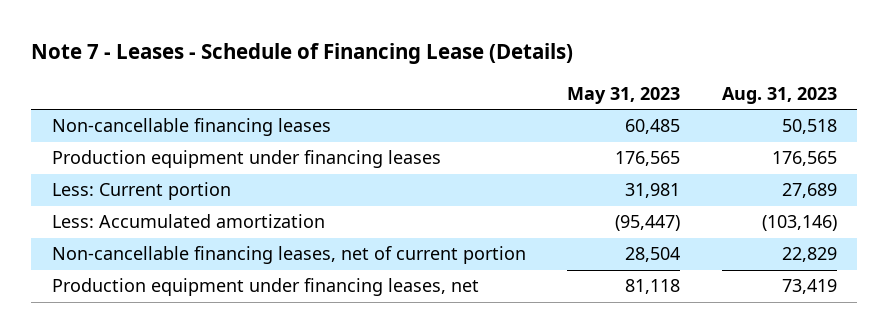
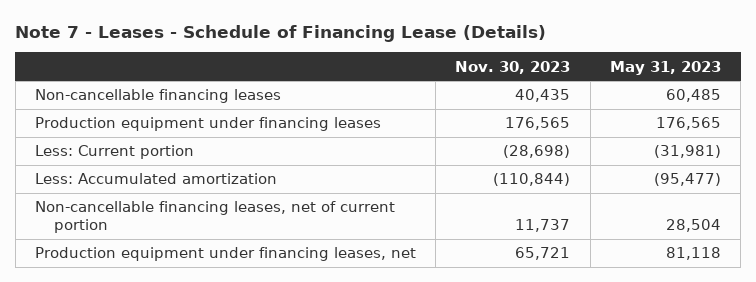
- | May 31, 2023 | Aug. 31, 2023
+ | Nov. 30, 2023 | May 31, 2023
- Less: Current portion | 31,981 | 27,689
- Less: Accumulated amortization | (95,447) | (103,146)
+ Less: Current portion | (28,698) | (31,981)
+ Less: Accumulated amortization | (110,844) | (95,477)

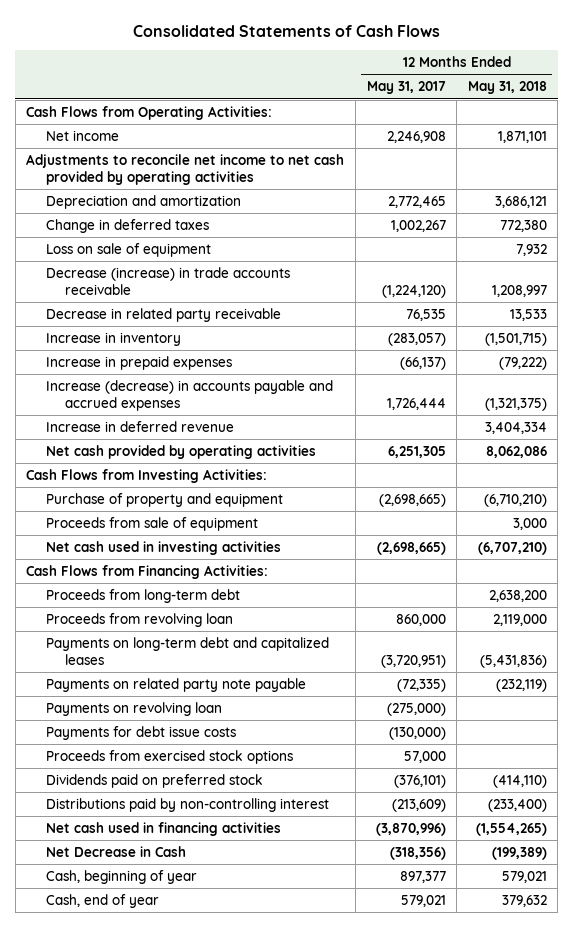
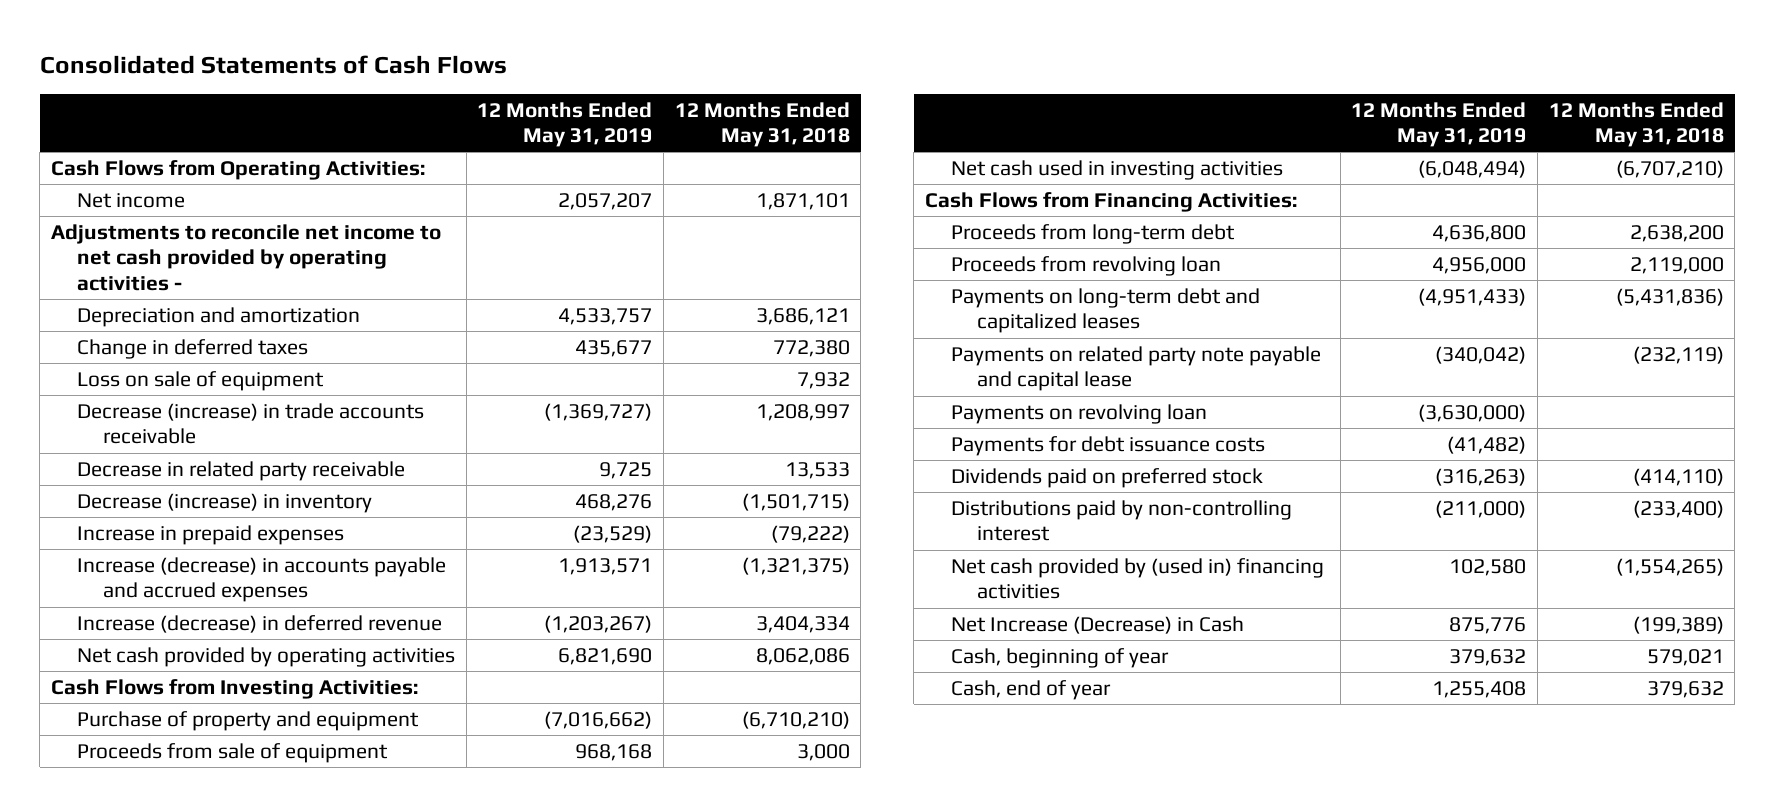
- | 12 Months Ended May 31, 2017 | 12 Months Ended May 31, 2018
+ | 12 Months Ended May 31, 2019 | 12 Months Ended May 31, 2018
- Adjustments to reconcile net income to net cash provided by operating activities
+ Adjustments to reconcile net income to net cash provided by operating activities -
- Increase in inventory | (283,057) | (1,501,715)
+ Decrease (increase) in inventory | 468,276 | (1,501,715)
- Increase in deferred revenue | | 3,404,334
+ Increase (decrease) in deferred revenue | (1,203,267) | 3,404,334
- Payments on related party note payable | (72,335) | (232,119)
+ Payments on related party note payable and capital lease | (340,042) | (232,119)
- Payments for debt issue costs | (130,000) |
- Proceeds from exercised stock options | 57,000 |
+ Payments for debt issuance costs | (41,482) |
- Net cash used in financing activities | (3,870,996) | (1,554,265)
- Net Decrease in Cash | (318,356) | (199,389)
+ Net cash provided by (used in) financing activities | 102,580 | (1,554,265)
+ Net Increase (Decrease) in Cash | 875,776 | (199,389)

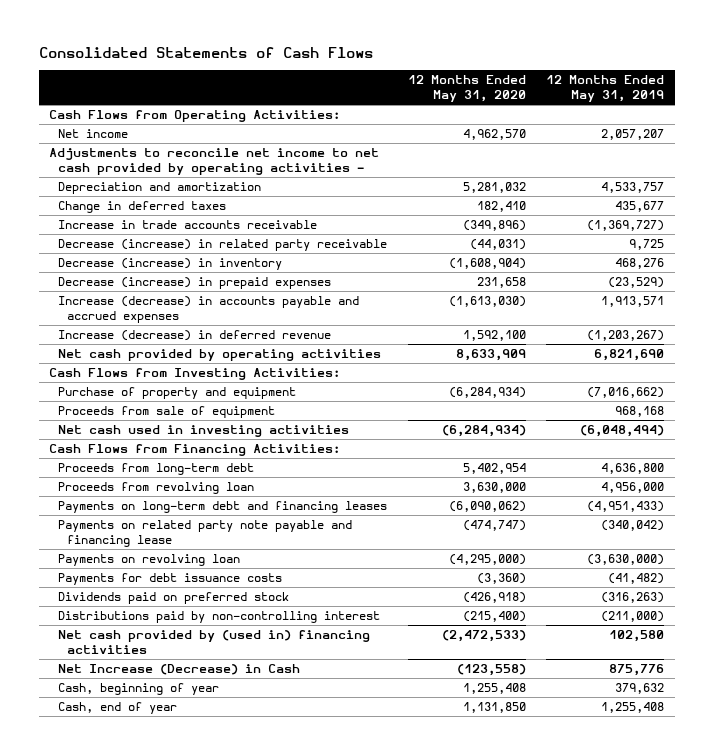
- | 12 Months Ended May 31, 2019 | 12 Months Ended May 31, 2018
+ | 12 Months Ended May 31, 2020 | 12 Months Ended May 31, 2019
- Loss on sale of equipment | | 7,932
- Decrease (increase) in trade accounts receivable | (1,369,727) | 1,208,997
- Decrease in related party receivable | 9,725 | 13,533
+ Increase in trade accounts receivable | (349,896) | (1,369,727)
+ Decrease (increase) in related party receivable | (44,031) | 9,725
- Increase in prepaid expenses | (23,529) | (79,222)
+ Decrease (increase) in prepaid expenses | 231,658 | (23,529)
- Payments on long-term debt and capitalized leases | (4,951,433) | (5,431,836)
- Payments on related party note payable and capital lease | (340,042) | (232,119)
+ Payments on long-term debt and financing leases | (6,090,062) | (4,951,433)
+ Payments on related party note payable and financing lease | (474,747) | (340,042)

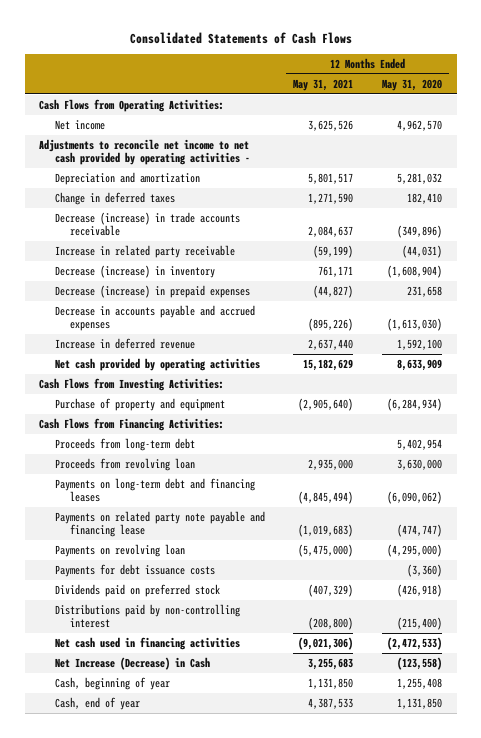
- | 12 Months Ended May 31, 2020 | 12 Months Ended May 31, 2019
+ | 12 Months Ended May 31, 2021 | 12 Months Ended May 31, 2020
- Increase in trade accounts receivable | (349,896) | (1,369,727)
- Decrease (increase) in related party receivable | (44,031) | 9,725
+ Decrease (increase) in trade accounts receivable | 2,084,637 | (349,896)
+ Increase in related party receivable | (59,199) | (44,031)
- Increase (decrease) in accounts payable and accrued expenses | (1,613,030) | 1,913,571
- Increase (decrease) in deferred revenue | 1,592,100 | (1,203,267)
+ Decrease in accounts payable and accrued expenses | (895,226) | (1,613,030)
+ Increase in deferred revenue | 2,637,440 | 1,592,100
- Proceeds from sale of equipment | | 968,168
- Net cash used in investing activities | (6,284,934) | (6,048,494)
- Net cash provided by (used in) financing activities | (2,472,533) | 102,580
+ Net cash used in financing activities | (9,021,306) | (2,472,533)

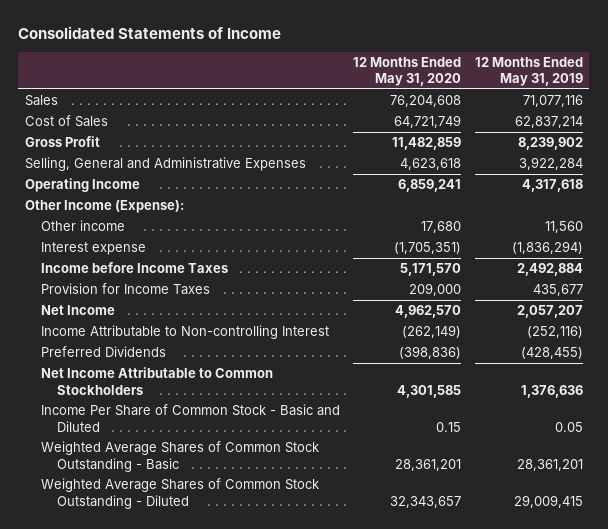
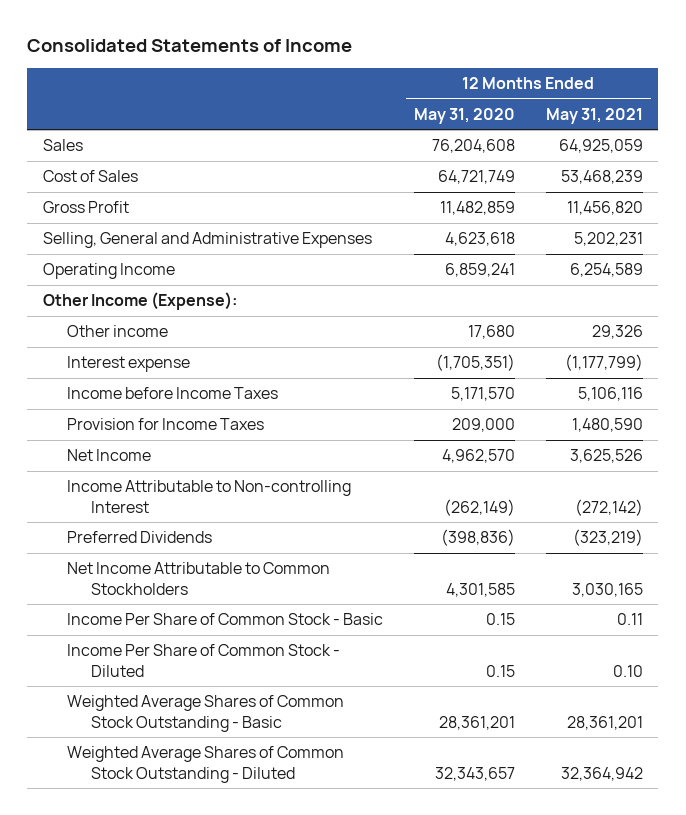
- | 12 Months Ended May 31, 2020 | 12 Months Ended May 31, 2019
+ | 12 Months Ended May 31, 2020 | 12 Months Ended May 31, 2021
- Income Per Share of Common Stock - Basic and Diluted | 0.15 | 0.05
+ Income Per Share of Common Stock - Basic | 0.15 | 0.11
+ Income Per Share of Common Stock - Diluted | 0.15 | 0.10

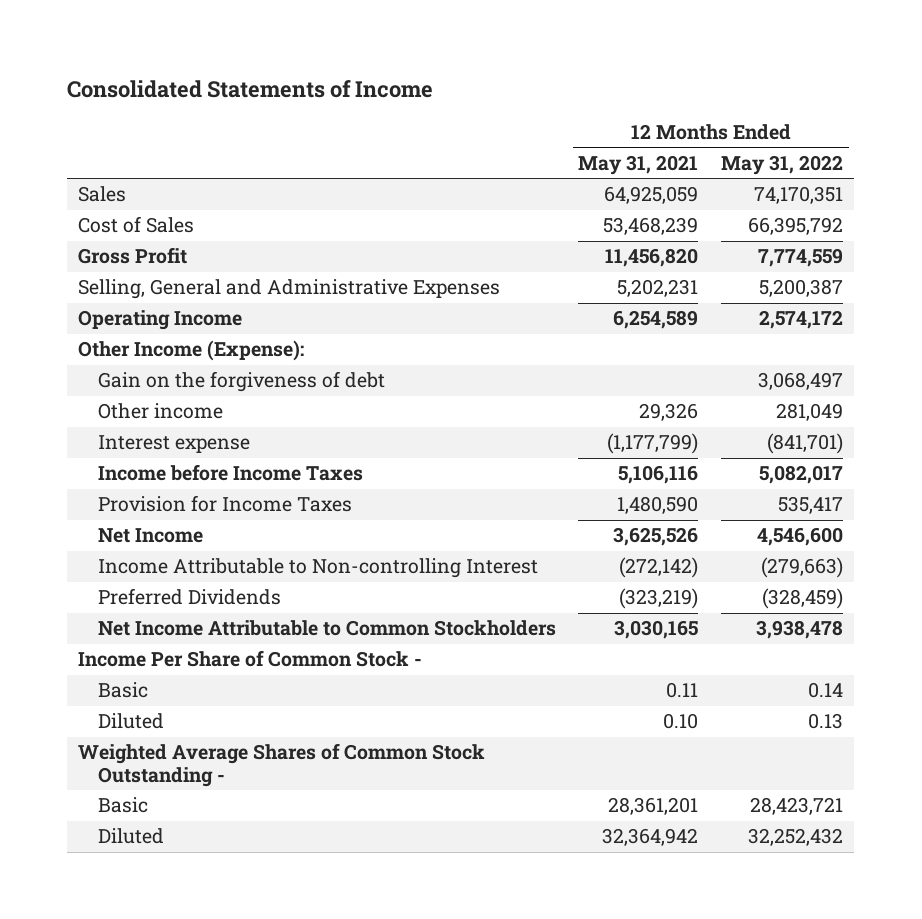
- | 12 Months Ended May 31, 2020 | 12 Months Ended May 31, 2021
+ | 12 Months Ended May 31, 2021 | 12 Months Ended May 31, 2022
+ Gain on the forgiveness of debt | | 3,068,497
- Income Per Share of Common Stock - Basic | 0.15 | 0.11
- Income Per Share of Common Stock - Diluted | 0.15 | 0.10
- Weighted Average Shares of Common Stock Outstanding - Basic | 28,361,201 | 28,361,201
- Weighted Average Shares of Common Stock Outstanding - Diluted | 32,343,657 | 32,364,942
+ Income Per Share of Common Stock -
+ Basic | 0.11 | 0.14
+ Diluted | 0.10 | 0.13
+ Weighted Average Shares of Common Stock Outstanding -
+ Basic | 28,361,201 | 28,423,721
+ Diluted | 32,364,942 | 32,252,432

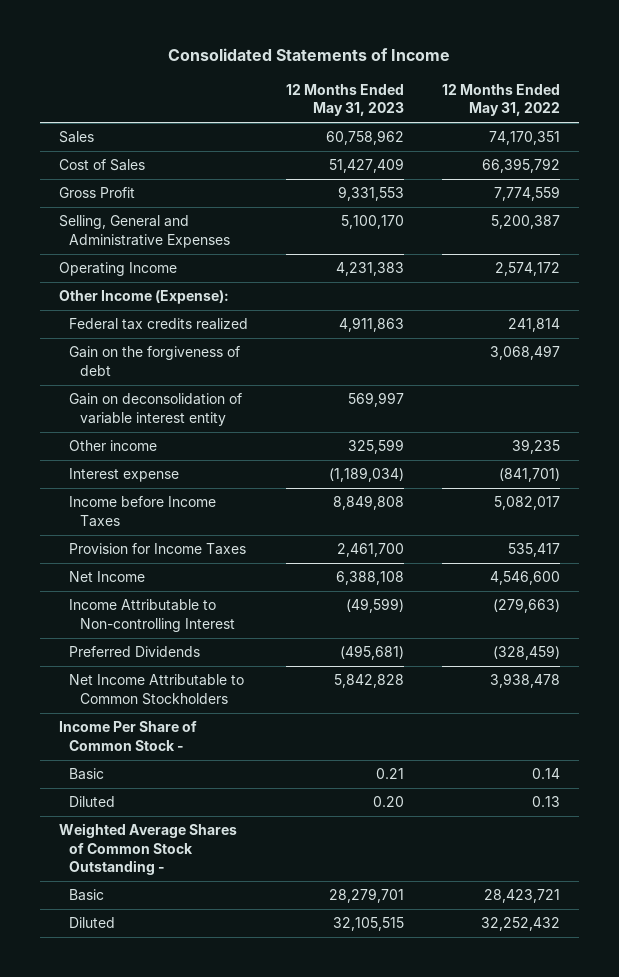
- | 12 Months Ended May 31, 2021 | 12 Months Ended May 31, 2022
+ | 12 Months Ended May 31, 2023 | 12 Months Ended May 31, 2022
+ Federal tax credits realized | 4,911,863 | 241,814
- Other income | 29,326 | 281,049
+ Gain on deconsolidation of variable interest entity | 569,997 |
+ Other income | 325,599 | 39,235

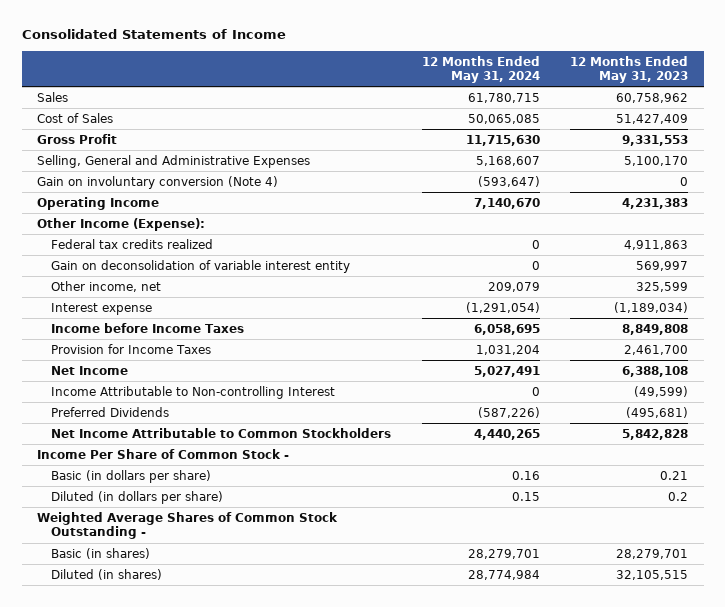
- | 12 Months Ended May 31, 2023 | 12 Months Ended May 31, 2022
+ | 12 Months Ended May 31, 2024 | 12 Months Ended May 31, 2023
+ Gain on involuntary conversion (Note 4) | (593,647) | 0
- Gain on the forgiveness of debt | | 3,068,497
- Other income | 325,599 | 39,235
+ Other income, net | 209,079 | 325,599
- Basic | 0.21 | 0.14
- Diluted | 0.20 | 0.13
+ Basic (in dollars per share) | 0.16 | 0.21
+ Diluted (in dollars per share) | 0.15 | 0.2
- Basic | 28,279,701 | 28,423,721
- Diluted | 32,105,515 | 32,252,432
+ Basic (in shares) | 28,279,701 | 28,279,701
+ Diluted (in shares) | 28,774,984 | 32,105,515

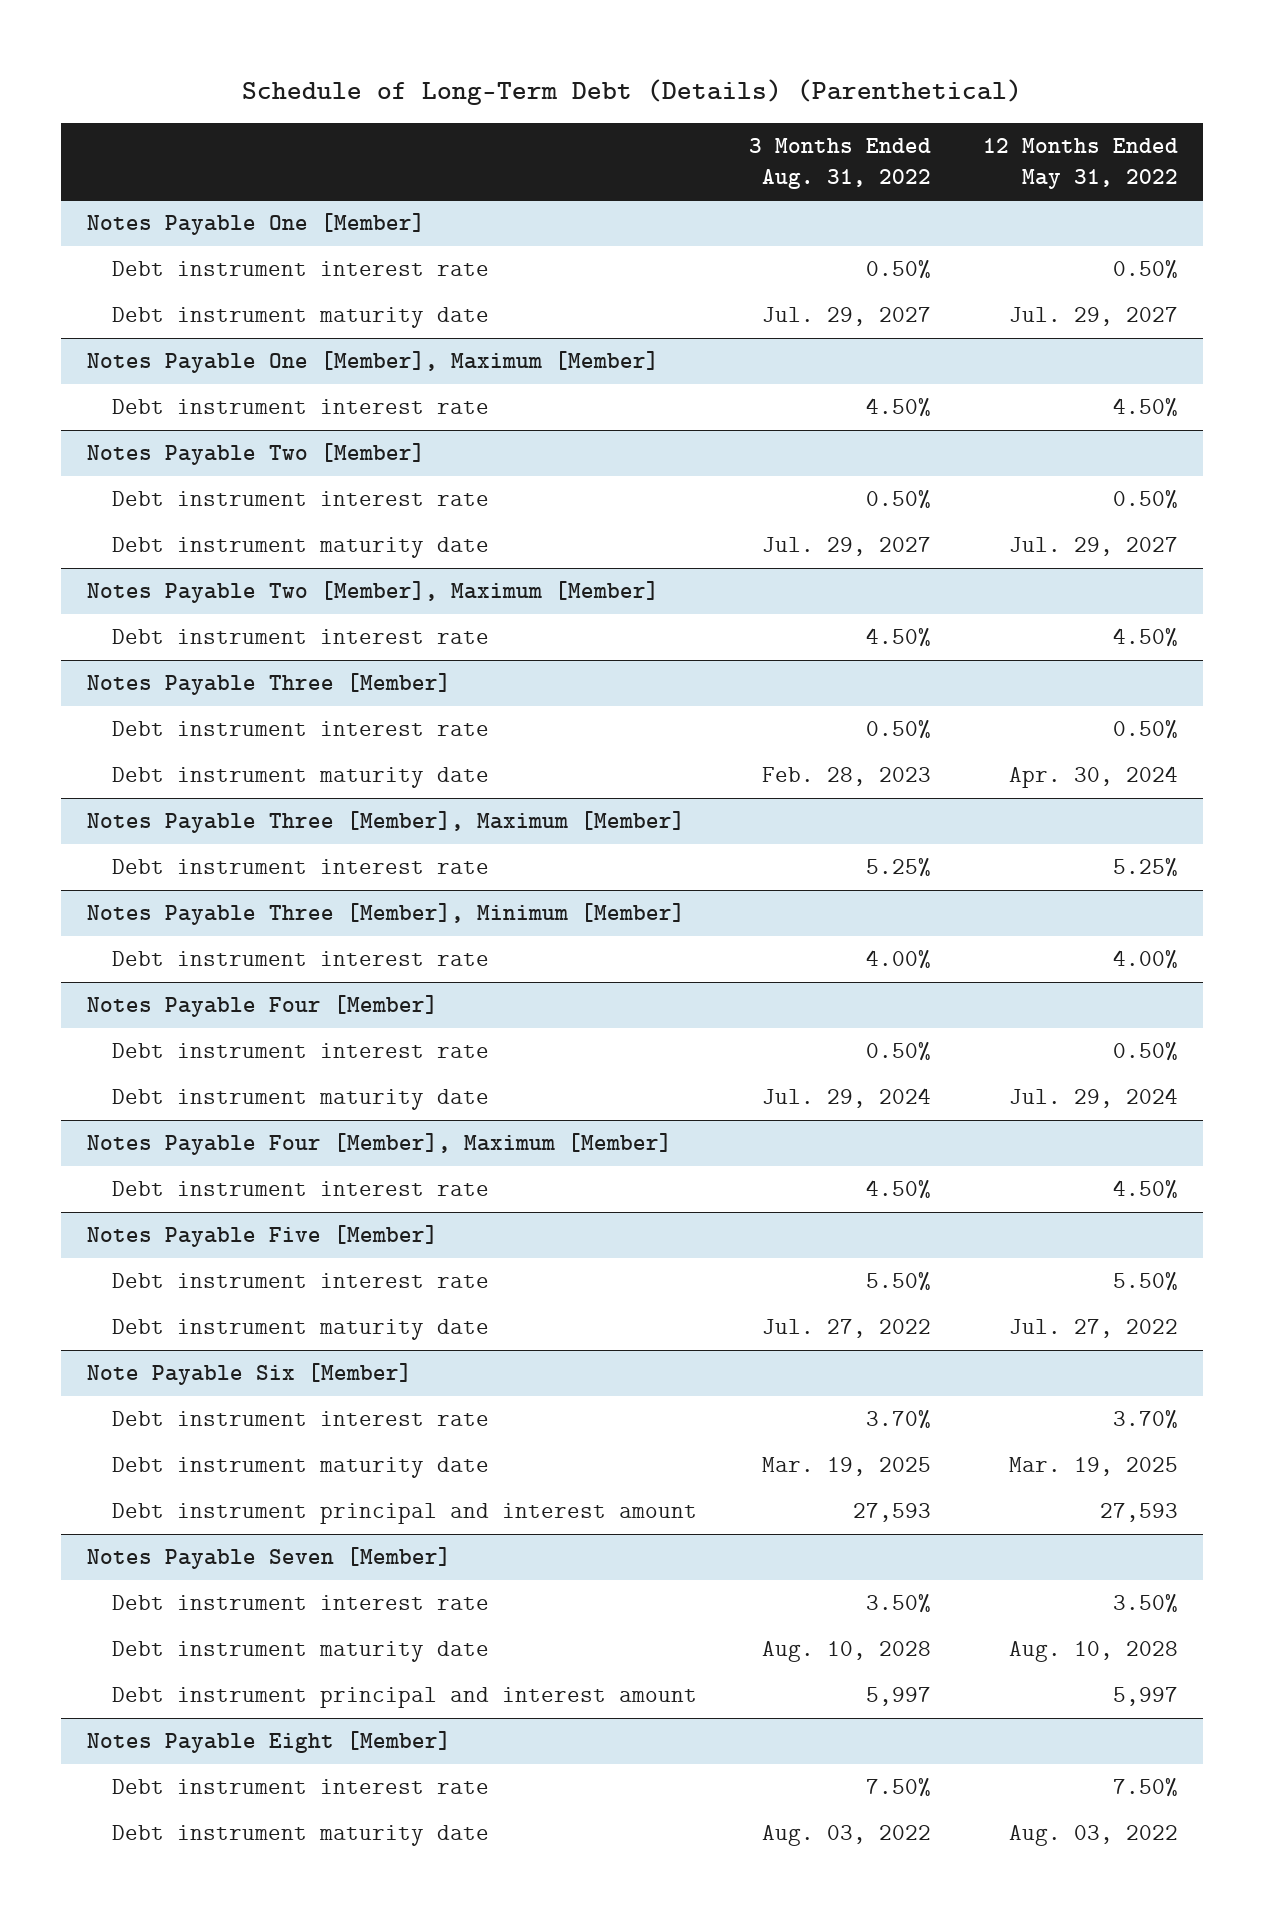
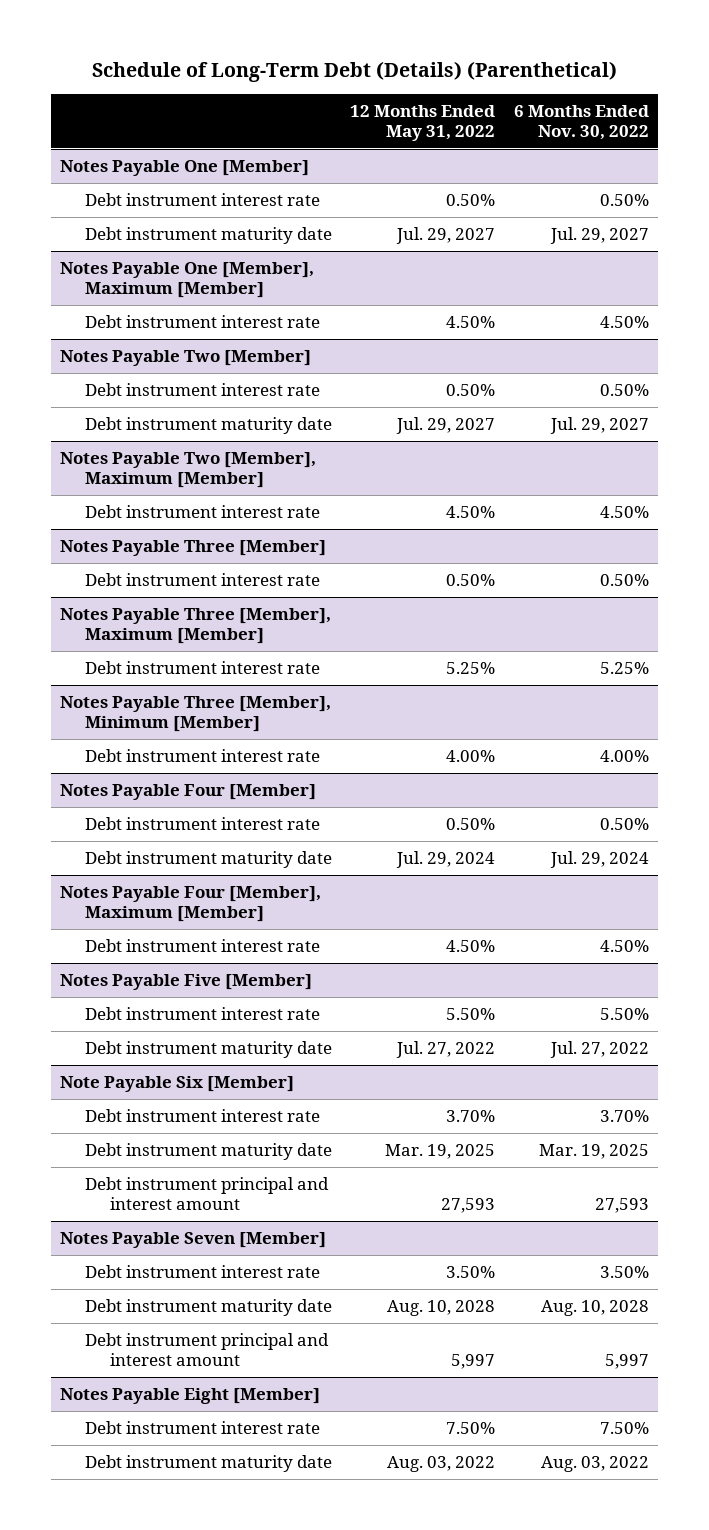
- | 3 Months Ended Aug. 31, 2022 | 12 Months Ended May 31, 2022
+ | 12 Months Ended May 31, 2022 | 6 Months Ended Nov. 30, 2022
@ Notes Payable Three [Member]
- Debt instrument maturity date | Feb. 28, 2023 | Apr. 30, 2024

